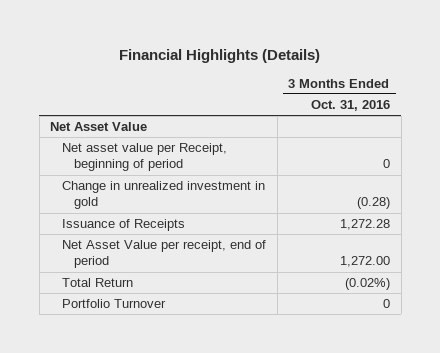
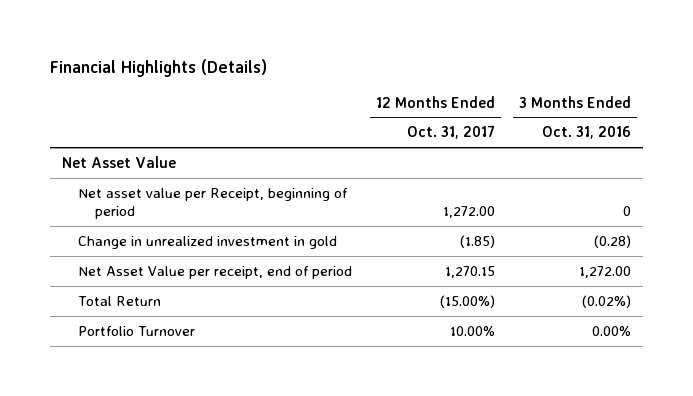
- | 3 Months Ended Oct. 31, 2016
+ | 12 Months Ended Oct. 31, 2017 | 3 Months Ended Oct. 31, 2016
- Issuance of Receipts | 1,272.28
- Portfolio Turnover | 0
+ Portfolio Turnover | 10.00% | 0.00%

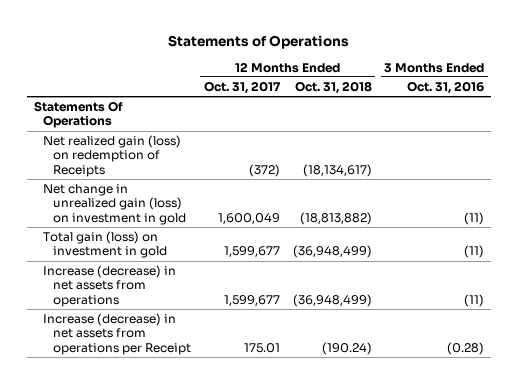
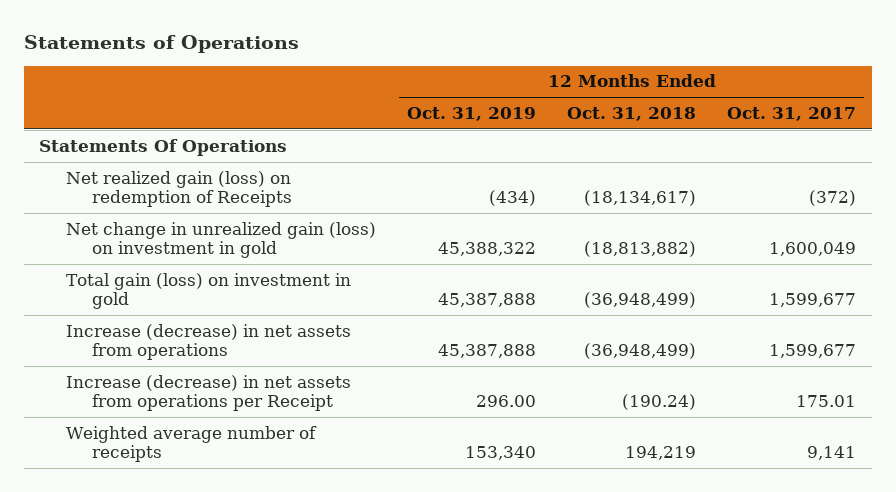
- | 12 Months Ended Oct. 31, 2017 | 12 Months Ended Oct. 31, 2018 | 3 Months Ended Oct. 31, 2016
+ | 12 Months Ended Oct. 31, 2019 | 12 Months Ended Oct. 31, 2018 | 12 Months Ended Oct. 31, 2017
+ Weighted average number of receipts | 153,340 | 194,219 | 9,141

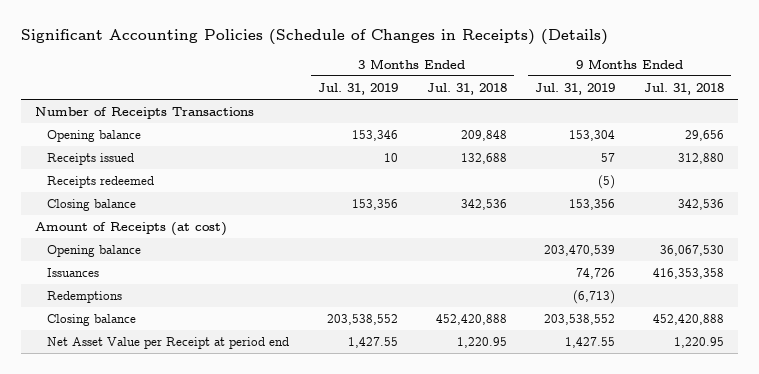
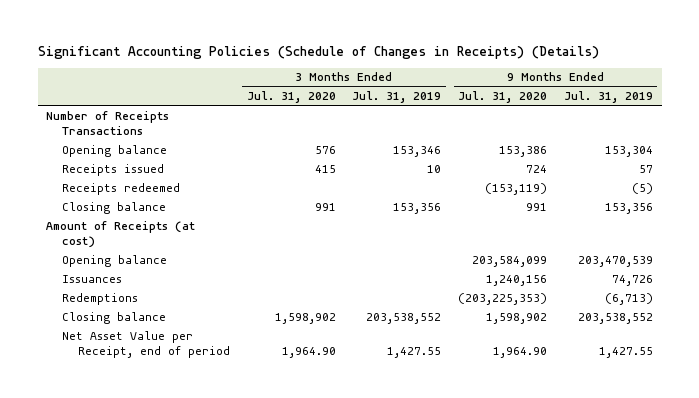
- | 3 Months Ended Jul. 31, 2019 | 3 Months Ended Jul. 31, 2018 | 9 Months Ended Jul. 31, 2019 | 9 Months Ended Jul. 31, 2018
+ | 3 Months Ended Jul. 31, 2020 | 3 Months Ended Jul. 31, 2019 | 9 Months Ended Jul. 31, 2020 | 9 Months Ended Jul. 31, 2019
- Net Asset Value per Receipt at period end | 1,427.55 | 1,220.95 | 1,427.55 | 1,220.95
+ Net Asset Value per Receipt, end of period | 1,964.90 | 1,427.55 | 1,964.90 | 1,427.55

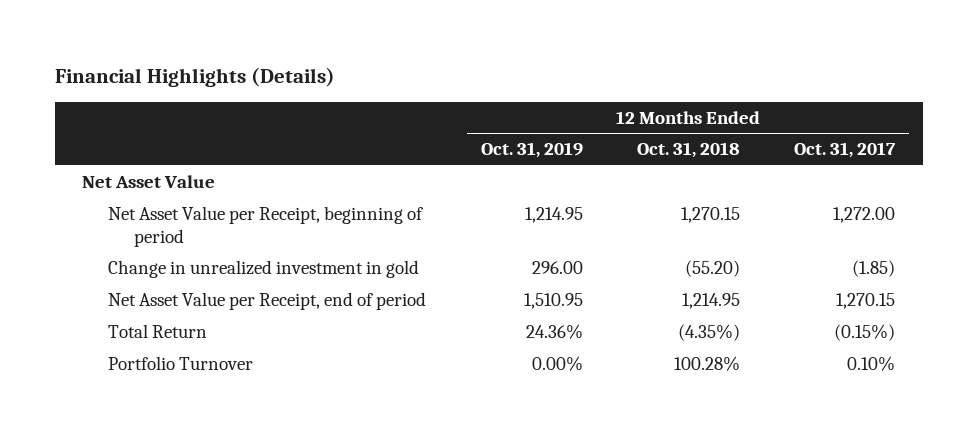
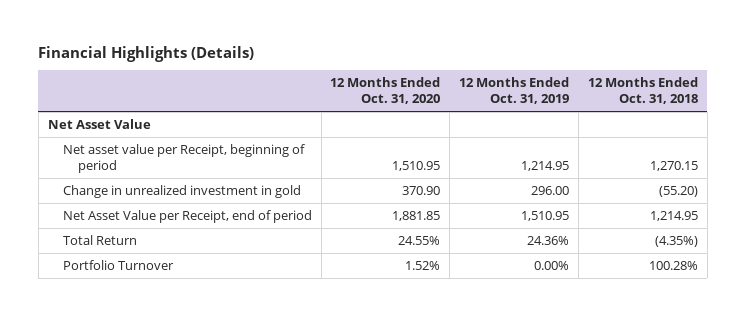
- | 12 Months Ended Oct. 31, 2019 | 12 Months Ended Oct. 31, 2018 | 12 Months Ended Oct. 31, 2017
+ | 12 Months Ended Oct. 31, 2020 | 12 Months Ended Oct. 31, 2019 | 12 Months Ended Oct. 31, 2018
- Net Asset Value per Receipt, beginning of period | 1,214.95 | 1,270.15 | 1,272.00
+ Net asset value per Receipt, beginning of period | 1,510.95 | 1,214.95 | 1,270.15

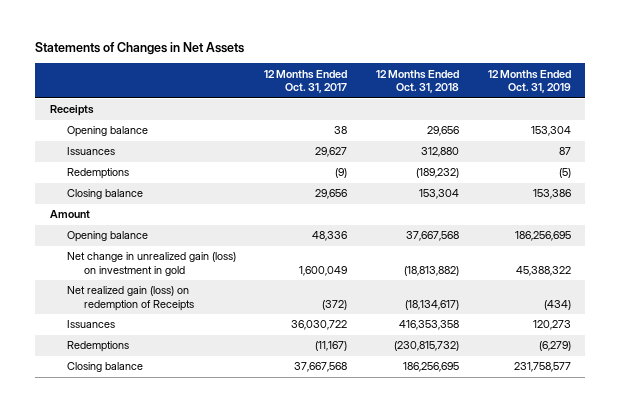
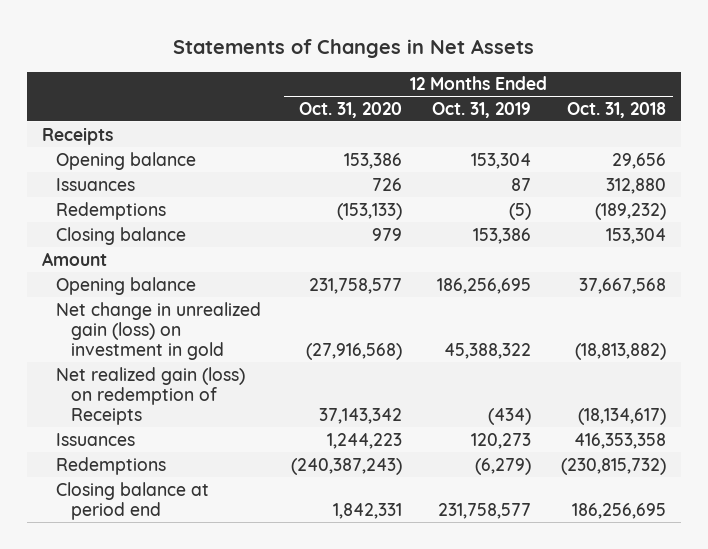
- | 12 Months Ended Oct. 31, 2017 | 12 Months Ended Oct. 31, 2018 | 12 Months Ended Oct. 31, 2019
+ | 12 Months Ended Oct. 31, 2020 | 12 Months Ended Oct. 31, 2019 | 12 Months Ended Oct. 31, 2018
- Closing balance | 37,667,568 | 186,256,695 | 231,758,577
+ Closing balance at period end | 1,842,331 | 231,758,577 | 186,256,695

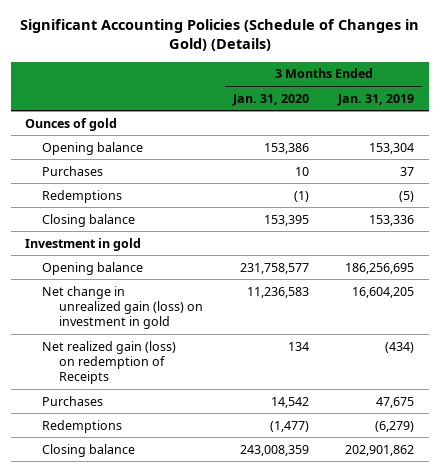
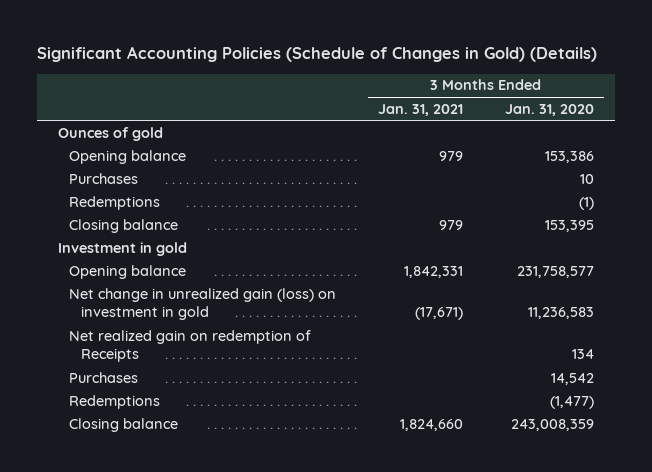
- | 3 Months Ended Jan. 31, 2020 | 3 Months Ended Jan. 31, 2019
+ | 3 Months Ended Jan. 31, 2021 | 3 Months Ended Jan. 31, 2020
- Net realized gain (loss) on redemption of Receipts | 134 | (434)
+ Net realized gain on redemption of Receipts | | 134

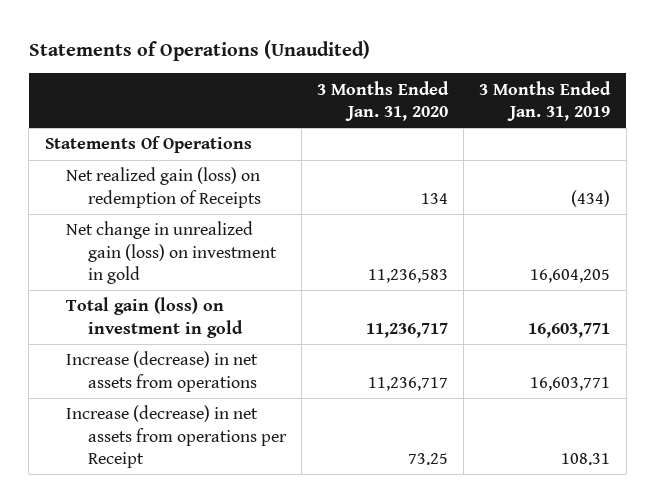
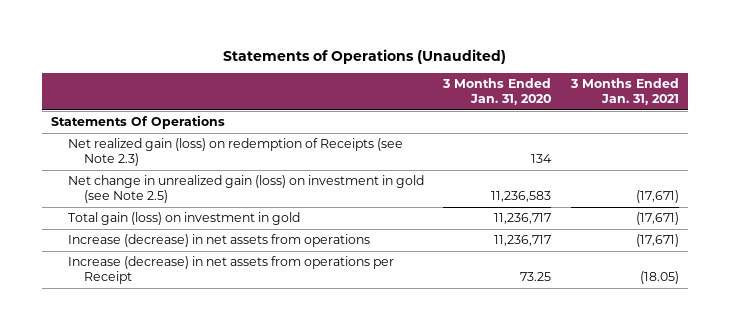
- | 3 Months Ended Jan. 31, 2020 | 3 Months Ended Jan. 31, 2019
+ | 3 Months Ended Jan. 31, 2020 | 3 Months Ended Jan. 31, 2021
- Net realized gain (loss) on redemption of Receipts | 134 | (434)
- Net change in unrealized gain (loss) on investment in gold | 11,236,583 | 16,604,205
+ Net realized gain (loss) on redemption of Receipts (see Note 2.3) | 134 |
+ Net change in unrealized gain (loss) on investment in gold (see Note 2.5) | 11,236,583 | (17,671)

